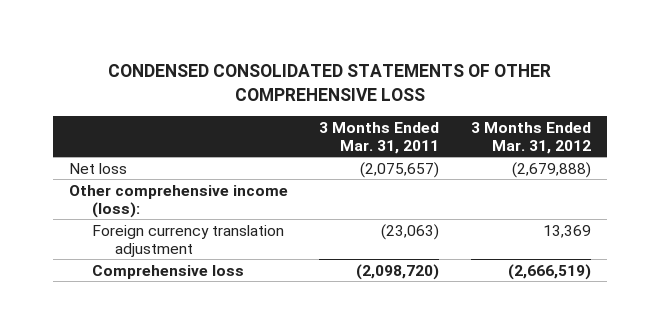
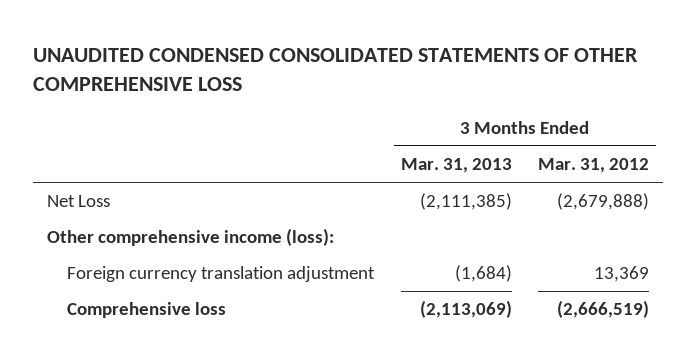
- CONDENSED CONSOLIDATED STATEMENTS OF OTHER COMPREHENSIVE LOSS
+ UNAUDITED CONDENSED CONSOLIDATED STATEMENTS OF OTHER COMPREHENSIVE LOSS
- | 3 Months Ended Mar. 31, 2011 | 3 Months Ended Mar. 31, 2012
+ | 3 Months Ended Mar. 31, 2013 | 3 Months Ended Mar. 31, 2012
- Net loss | (2,075,657) | (2,679,888)
+ Net Loss | (2,111,385) | (2,679,888)

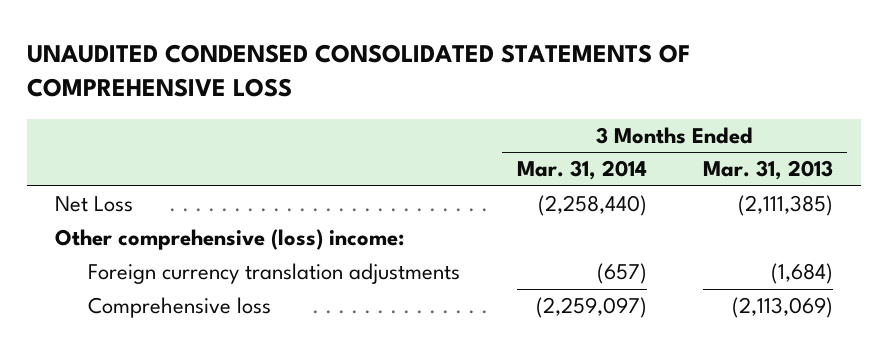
- UNAUDITED CONDENSED CONSOLIDATED STATEMENTS OF OTHER COMPREHENSIVE LOSS
+ UNAUDITED CONDENSED CONSOLIDATED STATEMENTS OF COMPREHENSIVE LOSS
- | 3 Months Ended Mar. 31, 2013 | 3 Months Ended Mar. 31, 2012
+ | 3 Months Ended Mar. 31, 2014 | 3 Months Ended Mar. 31, 2013
- Other comprehensive income (loss):
- Foreign currency translation adjustment | (1,684) | 13,369
+ Other comprehensive (loss) income:
+ Foreign currency translation adjustments | (657) | (1,684)

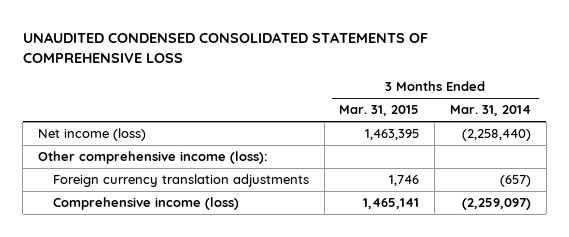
- | 3 Months Ended Mar. 31, 2014 | 3 Months Ended Mar. 31, 2013
+ | 3 Months Ended Mar. 31, 2015 | 3 Months Ended Mar. 31, 2014
- Net Loss | (2,258,440) | (2,111,385)
- Other comprehensive (loss) income:
+ Net income (loss) | 1,463,395 | (2,258,440)
+ Other comprehensive income (loss):
- Comprehensive loss | (2,259,097) | (2,113,069)
+ Comprehensive income (loss) | 1,465,141 | (2,259,097)

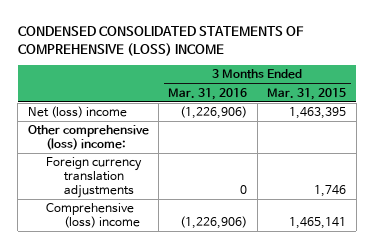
- UNAUDITED CONDENSED CONSOLIDATED STATEMENTS OF COMPREHENSIVE LOSS
+ CONDENSED CONSOLIDATED STATEMENTS OF COMPREHENSIVE (LOSS) INCOME
- | 3 Months Ended Mar. 31, 2015 | 3 Months Ended Mar. 31, 2014
+ | 3 Months Ended Mar. 31, 2016 | 3 Months Ended Mar. 31, 2015
- Net income (loss) | 1,463,395 | (2,258,440)
- Other comprehensive income (loss):
+ Net (loss) income | (1,226,906) | 1,463,395
+ Other comprehensive (loss) income:
- Comprehensive income (loss) | 1,465,141 | (2,259,097)
+ Comprehensive (loss) income | (1,226,906) | 1,465,141

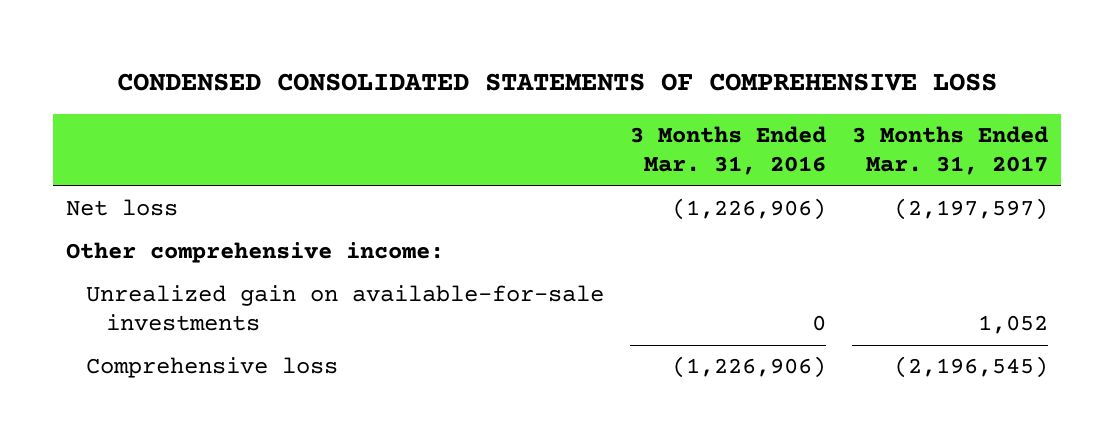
- CONDENSED CONSOLIDATED STATEMENTS OF COMPREHENSIVE (LOSS) INCOME
+ CONDENSED CONSOLIDATED STATEMENTS OF COMPREHENSIVE LOSS
- | 3 Months Ended Mar. 31, 2016 | 3 Months Ended Mar. 31, 2015
+ | 3 Months Ended Mar. 31, 2016 | 3 Months Ended Mar. 31, 2017
- Net (loss) income | (1,226,906) | 1,463,395
- Other comprehensive (loss) income:
- Foreign currency translation adjustments | 0 | 1,746
- Comprehensive (loss) income | (1,226,906) | 1,465,141
+ Net loss | (1,226,906) | (2,197,597)
+ Other comprehensive income:
+ Unrealized gain on available-for-sale investments | 0 | 1,052
+ Comprehensive loss | (1,226,906) | (2,196,545)

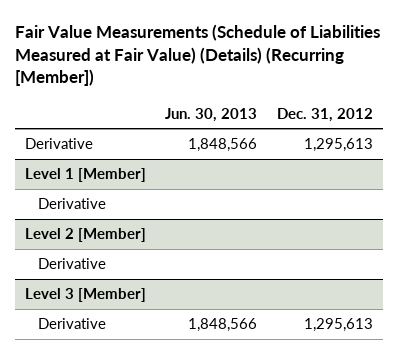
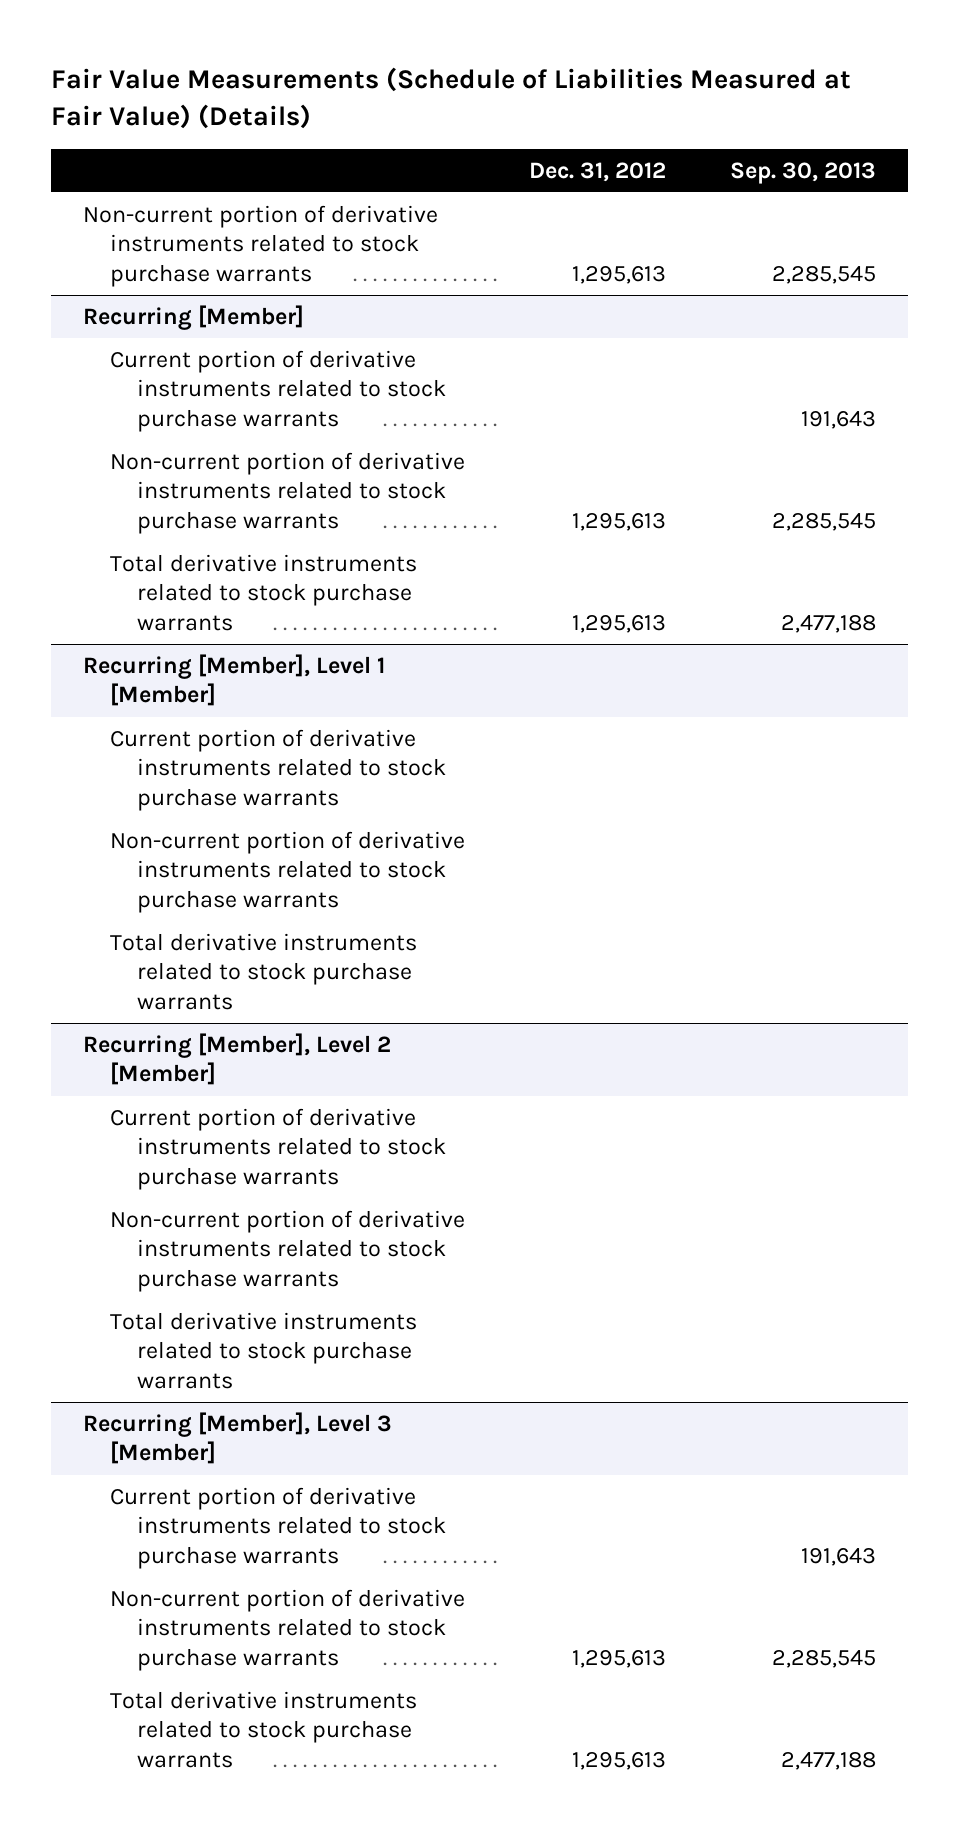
- Fair Value Measurements (Schedule of Liabilities Measured at Fair Value) (Details) (Recurring [Member])
+ Fair Value Measurements (Schedule of Liabilities Measured at Fair Value) (Details)
- | Jun. 30, 2013 | Dec. 31, 2012
+ | Dec. 31, 2012 | Sep. 30, 2013
- Derivative | 1,848,566 | 1,295,613
- Level 1 [Member]
- Derivative
- Level 2 [Member]
- Derivative
- Level 3 [Member]
- Derivative | 1,848,566 | 1,295,613
+ Non-current portion of derivative instruments related to stock purchase warrants | 1,295,613 | 2,285,545
+ Recurring [Member]
+ Current portion of derivative instruments related to stock purchase warrants | | 191,643
+ Non-current portion of derivative instruments related to stock purchase warrants | 1,295,613 | 2,285,545
+ Total derivative instruments related to stock purchase warrants | 1,295,613 | 2,477,188
+ Recurring [Member], Level 1 [Member]
+ Current portion of derivative instruments related to stock purchase warrants
+ Non-current portion of derivative instruments related to stock purchase warrants
+ Total derivative instruments related to stock purchase warrants
+ Recurring [Member], Level 2 [Member]
+ Current portion of derivative instruments related to stock purchase warrants
+ Non-current portion of derivative instruments related to stock purchase warrants
+ Total derivative instruments related to stock purchase warrants
+ Recurring [Member], Level 3 [Member]
+ Current portion of derivative instruments related to stock purchase warrants | | 191,643
+ Non-current portion of derivative instruments related to stock purchase warrants | 1,295,613 | 2,285,545
+ Total derivative instruments related to stock purchase warrants | 1,295,613 | 2,477,188

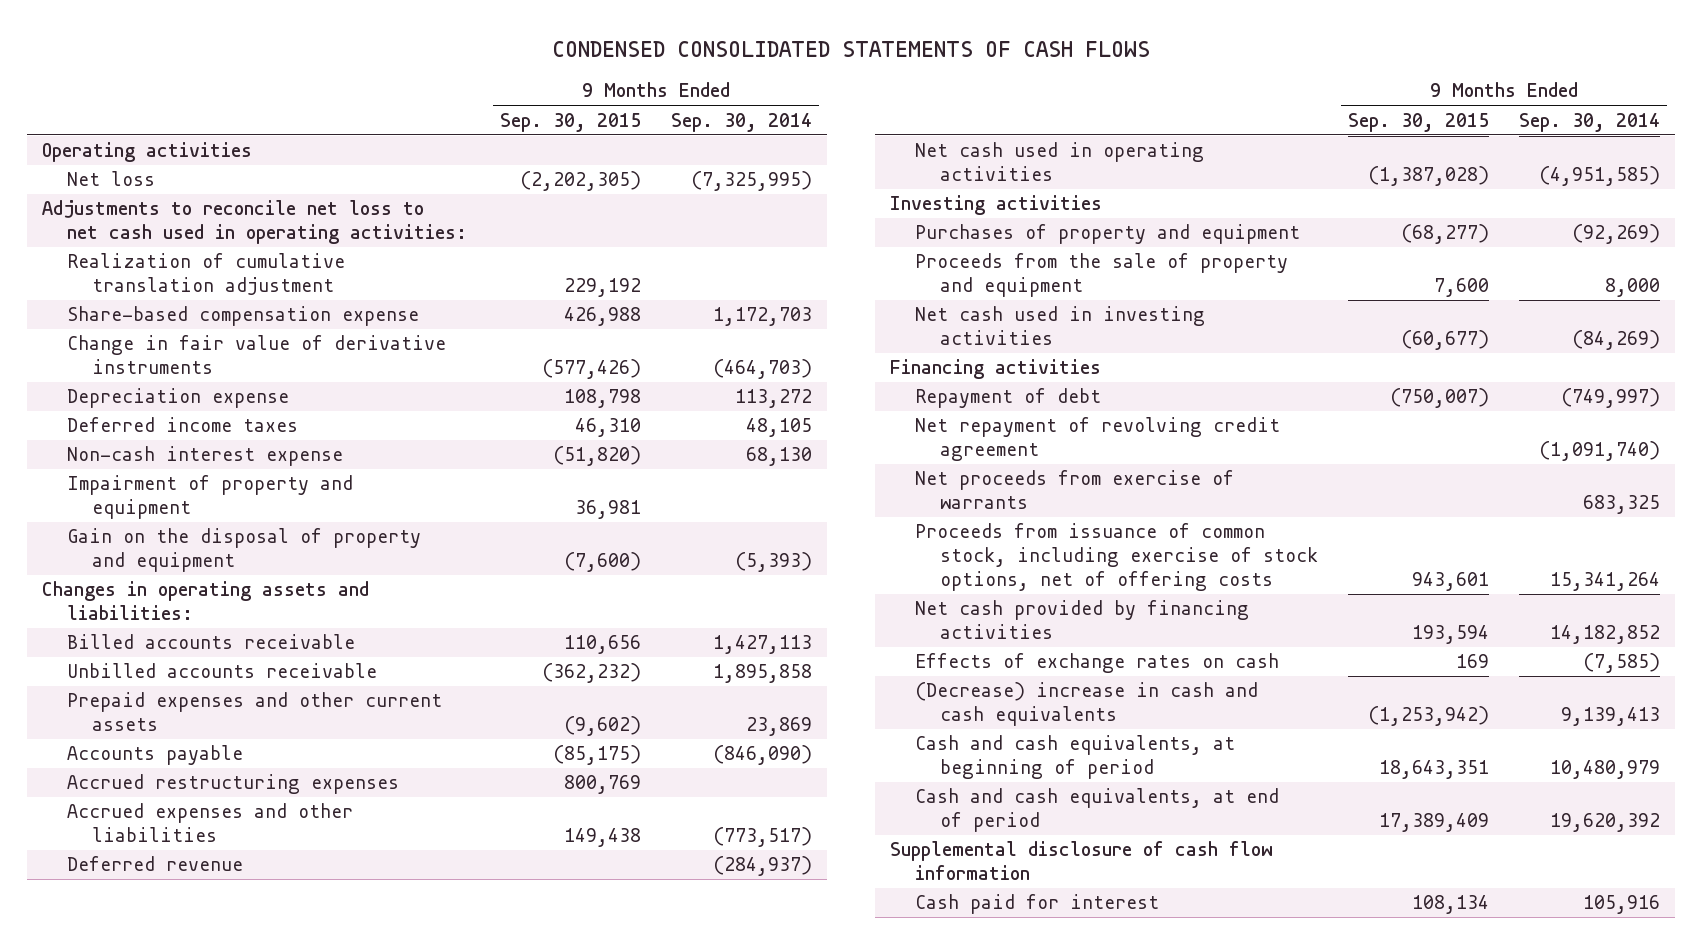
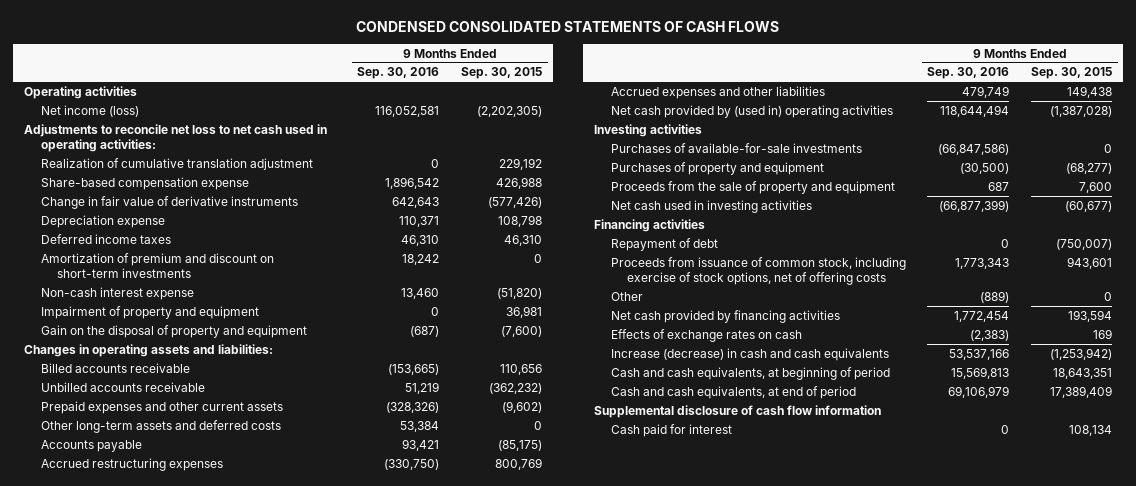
- | 9 Months Ended Sep. 30, 2015 | 9 Months Ended Sep. 30, 2014
+ | 9 Months Ended Sep. 30, 2016 | 9 Months Ended Sep. 30, 2015
- Net loss | (2,202,305) | (7,325,995)
+ Net income (loss) | 116,052,581 | (2,202,305)
+ Amortization of premium and discount on short-term investments | 18,242 | 0
+ Other long-term assets and deferred costs | 53,384 | 0
- Deferred revenue | | (284,937)
- Net cash used in operating activities | (1,387,028) | (4,951,585)
+ Net cash provided by (used in) operating activities | 118,644,494 | (1,387,028)
+ Purchases of available-for-sale investments | (66,847,586) | 0
- Net repayment of revolving credit agreement | | (1,091,740)
- Net proceeds from exercise of warrants | | 683,325
+ Other | (889) | 0
- (Decrease) increase in cash and cash equivalents | (1,253,942) | 9,139,413
+ Increase (decrease) in cash and cash equivalents | 53,537,166 | (1,253,942)

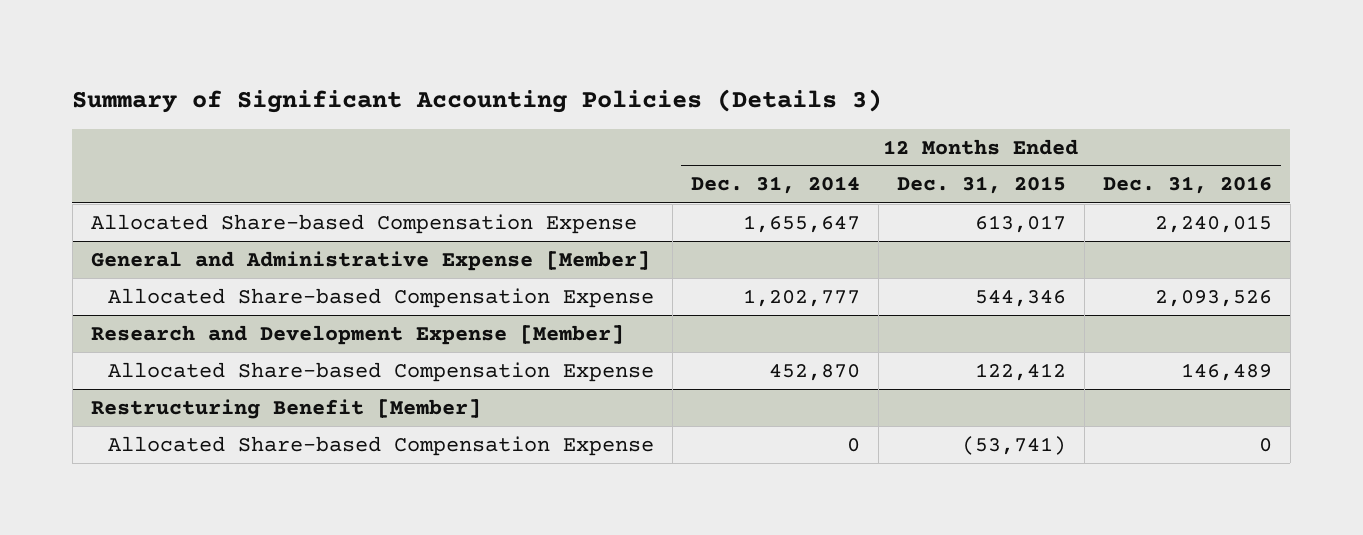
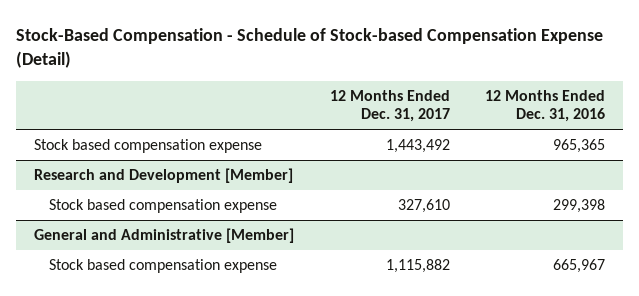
- Summary of Significant Accounting Policies (Details 3)
+ Stock-Based Compensation - Schedule of Stock-based Compensation Expense (Detail)
- | 12 Months Ended Dec. 31, 2014 | 12 Months Ended Dec. 31, 2015 | 12 Months Ended Dec. 31, 2016
+ | 12 Months Ended Dec. 31, 2017 | 12 Months Ended Dec. 31, 2016
- Allocated Share-based Compensation Expense | 1,655,647 | 613,017 | 2,240,015
- General and Administrative Expense [Member]
- Allocated Share-based Compensation Expense | 1,202,777 | 544,346 | 2,093,526
- Research and Development Expense [Member]
- Allocated Share-based Compensation Expense | 452,870 | 122,412 | 146,489
- Restructuring Benefit [Member]
- Allocated Share-based Compensation Expense | 0 | (53,741) | 0
+ Stock based compensation expense | 1,443,492 | 965,365
+ Research and Development [Member]
+ Stock based compensation expense | 327,610 | 299,398
+ General and Administrative [Member]
+ Stock based compensation expense | 1,115,882 | 665,967

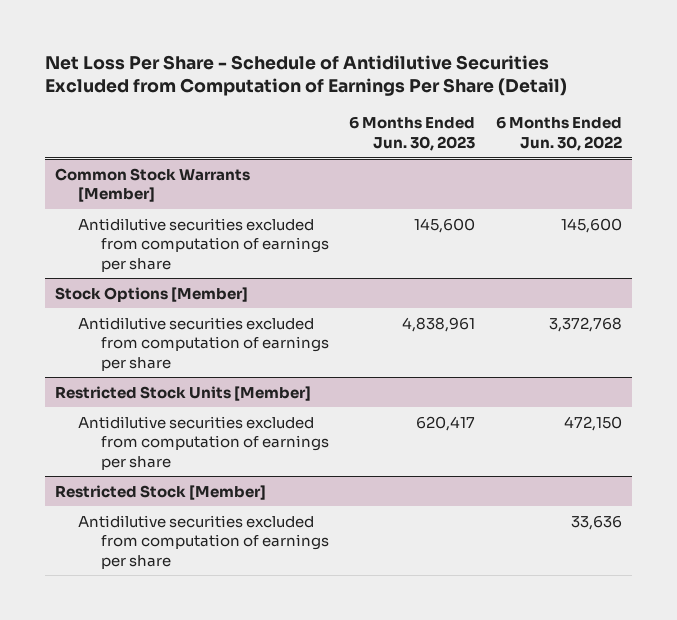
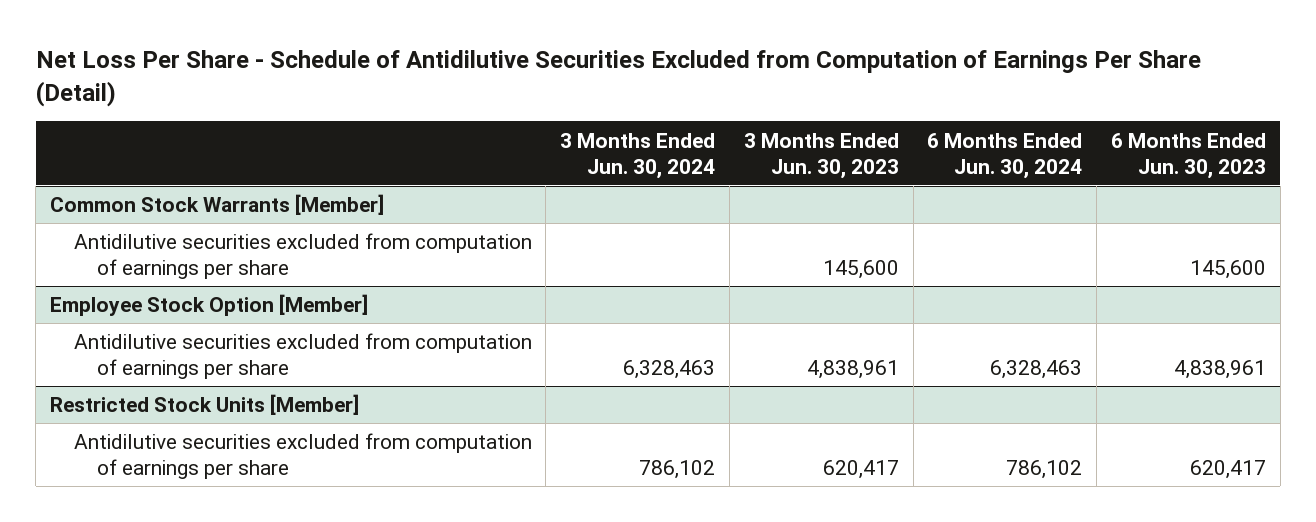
- | 6 Months Ended Jun. 30, 2023 | 6 Months Ended Jun. 30, 2022
+ | 3 Months Ended Jun. 30, 2024 | 3 Months Ended Jun. 30, 2023 | 6 Months Ended Jun. 30, 2024 | 6 Months Ended Jun. 30, 2023
- Stock Options [Member]
+ Employee Stock Option [Member]
- Restricted Stock [Member]
- Antidilutive securities excluded from computation of earnings per share | | 33,636

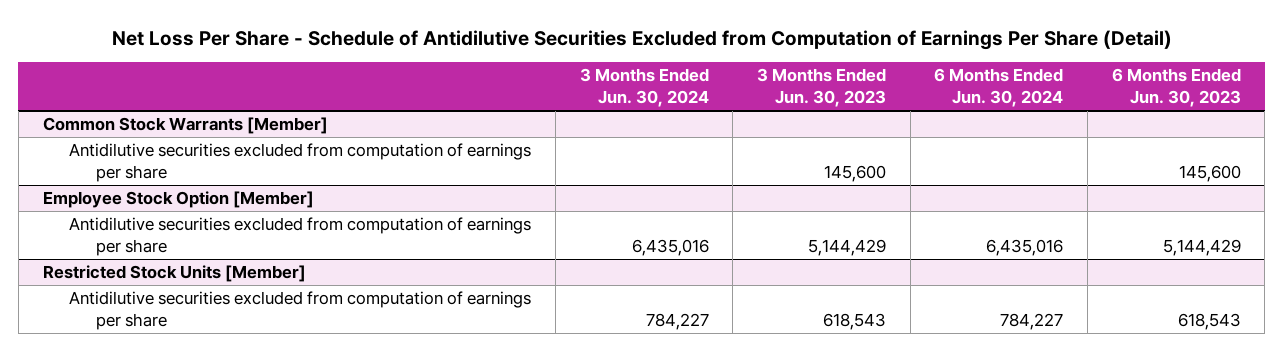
@ Employee Stock Option [Member]
- Antidilutive securities excluded from computation of earnings per share | 6,328,463 | 4,838,961 | 6,328,463 | 4,838,961
+ Antidilutive securities excluded from computation of earnings per share | 6,435,016 | 5,144,429 | 6,435,016 | 5,144,429
@ Restricted Stock Units [Member]
- Antidilutive securities excluded from computation of earnings per share | 786,102 | 620,417 | 786,102 | 620,417
+ Antidilutive securities excluded from computation of earnings per share | 784,227 | 618,543 | 784,227 | 618,543

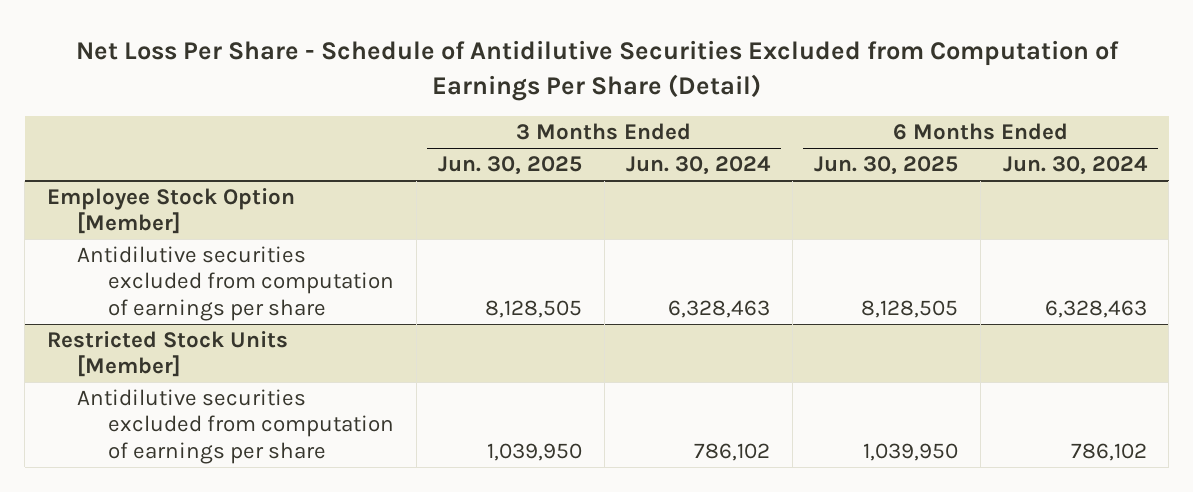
- | 3 Months Ended Jun. 30, 2024 | 3 Months Ended Jun. 30, 2023 | 6 Months Ended Jun. 30, 2024 | 6 Months Ended Jun. 30, 2023
+ | 3 Months Ended Jun. 30, 2025 | 3 Months Ended Jun. 30, 2024 | 6 Months Ended Jun. 30, 2025 | 6 Months Ended Jun. 30, 2024
- Common Stock Warrants [Member]
- Antidilutive securities excluded from computation of earnings per share | | 145,600 | | 145,600
@ Employee Stock Option [Member]
- Antidilutive securities excluded from computation of earnings per share | 6,435,016 | 5,144,429 | 6,435,016 | 5,144,429
+ Antidilutive securities excluded from computation of earnings per share | 8,128,505 | 6,328,463 | 8,128,505 | 6,328,463
@ Restricted Stock Units [Member]
- Antidilutive securities excluded from computation of earnings per share | 784,227 | 618,543 | 784,227 | 618,543
+ Antidilutive securities excluded from computation of earnings per share | 1,039,950 | 786,102 | 1,039,950 | 786,102

